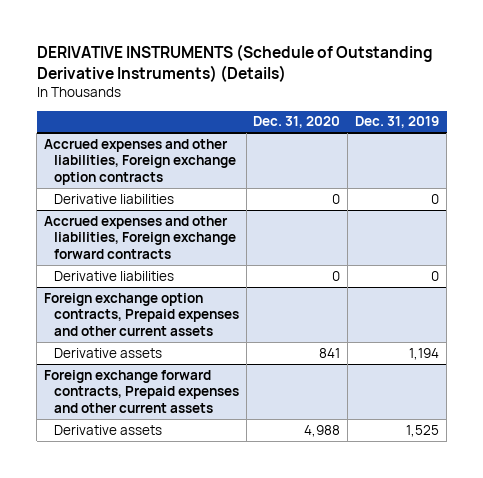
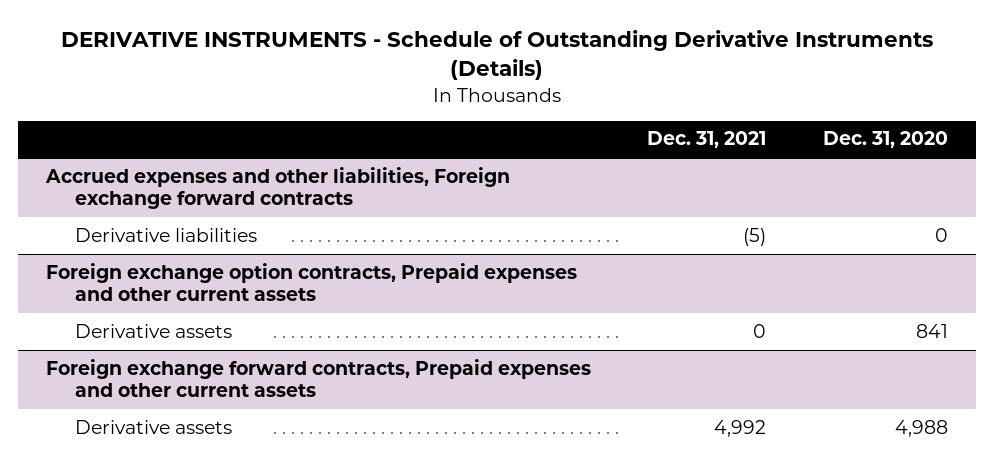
- DERIVATIVE INSTRUMENTS (Schedule of Outstanding Derivative Instruments) (Details)
+ DERIVATIVE INSTRUMENTS - Schedule of Outstanding Derivative Instruments (Details)
- | Dec. 31, 2020 | Dec. 31, 2019
+ | Dec. 31, 2021 | Dec. 31, 2020
- Accrued expenses and other liabilities, Foreign exchange option contracts
- Derivative liabilities | 0 | 0

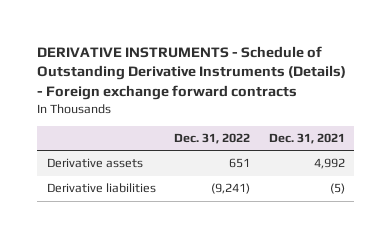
- DERIVATIVE INSTRUMENTS - Schedule of Outstanding Derivative Instruments (Details)
+ DERIVATIVE INSTRUMENTS - Schedule of Outstanding Derivative Instruments (Details) - Foreign exchange forward contracts
- | Dec. 31, 2021 | Dec. 31, 2020
+ | Dec. 31, 2022 | Dec. 31, 2021
- Accrued expenses and other liabilities, Foreign exchange forward contracts
- Derivative liabilities | (5) | 0
- Foreign exchange option contracts, Prepaid expenses and other current assets
- Derivative assets | 0 | 841
- Foreign exchange forward contracts, Prepaid expenses and other current assets
+ Derivative liabilities | (9,241) | (5)

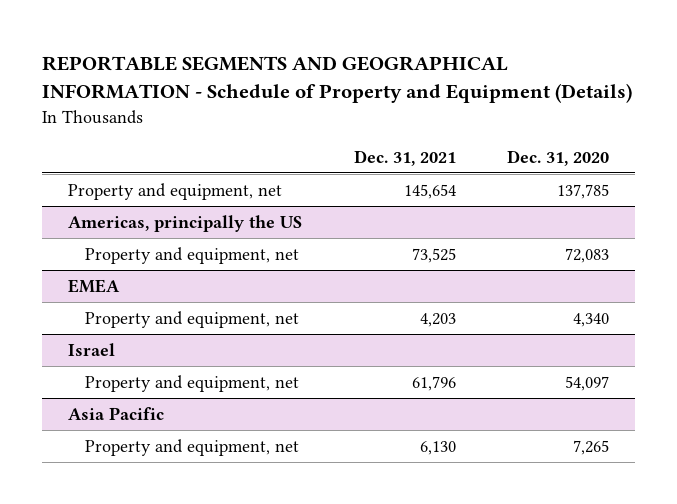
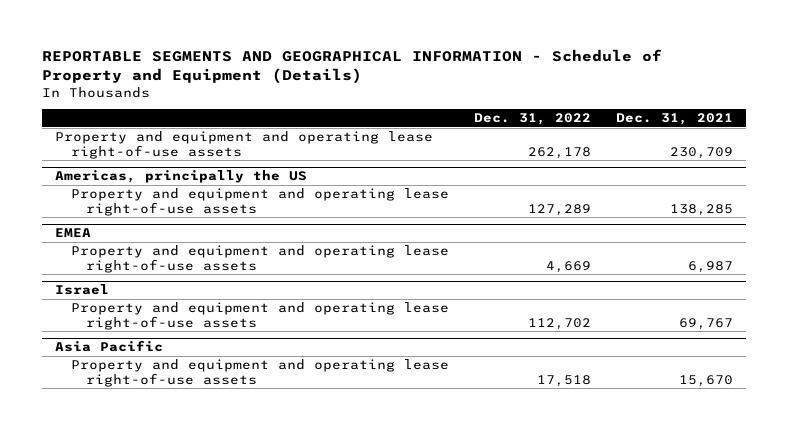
- | Dec. 31, 2021 | Dec. 31, 2020
+ | Dec. 31, 2022 | Dec. 31, 2021
- Property and equipment, net | 145,654 | 137,785
+ Property and equipment and operating lease right-of-use assets | 262,178 | 230,709
@ Americas, principally the US
- Property and equipment, net | 73,525 | 72,083
+ Property and equipment and operating lease right-of-use assets | 127,289 | 138,285
@ EMEA
- Property and equipment, net | 4,203 | 4,340
+ Property and equipment and operating lease right-of-use assets | 4,669 | 6,987
@ Israel
- Property and equipment, net | 61,796 | 54,097
+ Property and equipment and operating lease right-of-use assets | 112,702 | 69,767
@ Asia Pacific
- Property and equipment, net | 6,130 | 7,265
+ Property and equipment and operating lease right-of-use assets | 17,518 | 15,670

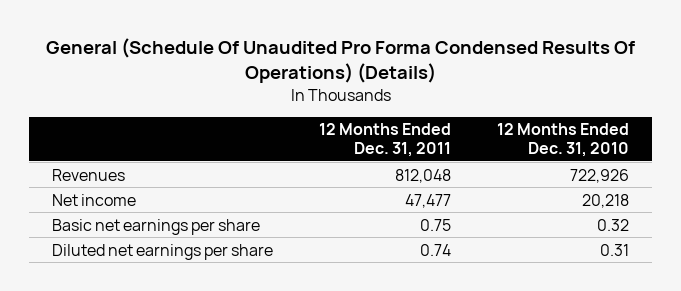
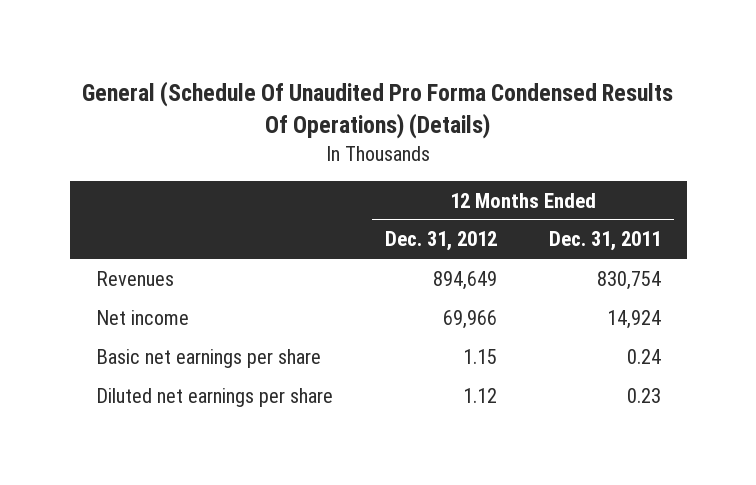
- | 12 Months Ended Dec. 31, 2011 | 12 Months Ended Dec. 31, 2010
+ | 12 Months Ended Dec. 31, 2012 | 12 Months Ended Dec. 31, 2011
- Revenues | 812,048 | 722,926
- Net income | 47,477 | 20,218
- Basic net earnings per share | 0.75 | 0.32
- Diluted net earnings per share | 0.74 | 0.31
+ Revenues | 894,649 | 830,754
+ Net income | 69,966 | 14,924
+ Basic net earnings per share | 1.15 | 0.24
+ Diluted net earnings per share | 1.12 | 0.23

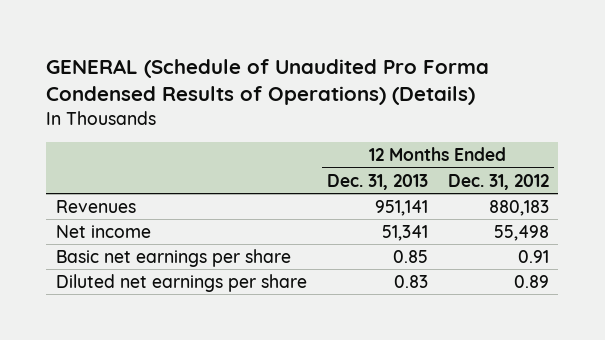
- General (Schedule Of Unaudited Pro Forma Condensed Results Of Operations) (Details)
+ GENERAL (Schedule of Unaudited Pro Forma Condensed Results of Operations) (Details)
- | 12 Months Ended Dec. 31, 2012 | 12 Months Ended Dec. 31, 2011
+ | 12 Months Ended Dec. 31, 2013 | 12 Months Ended Dec. 31, 2012
- Revenues | 894,649 | 830,754
- Net income | 69,966 | 14,924
- Basic net earnings per share | 1.15 | 0.24
- Diluted net earnings per share | 1.12 | 0.23
+ Revenues | 951,141 | 880,183
+ Net income | 51,341 | 55,498
+ Basic net earnings per share | 0.85 | 0.91
+ Diluted net earnings per share | 0.83 | 0.89

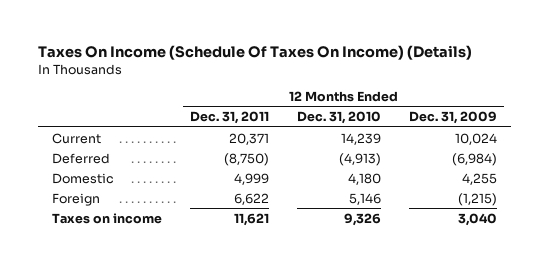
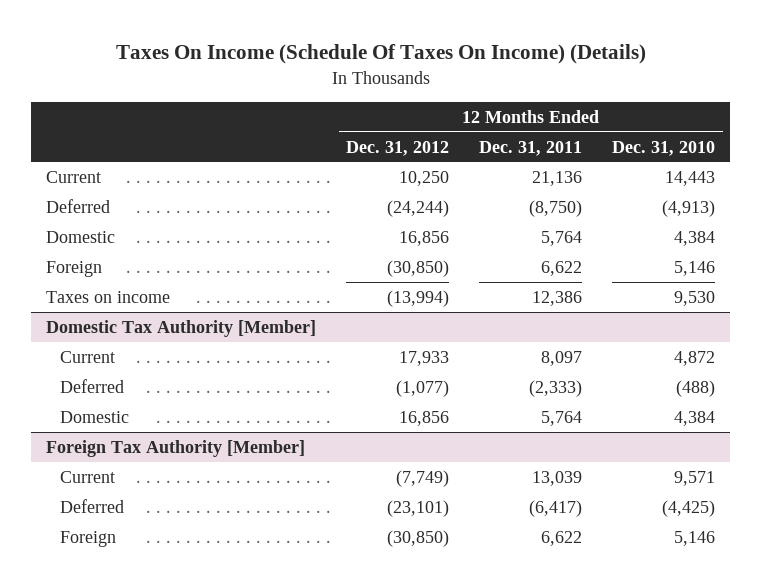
- | 12 Months Ended Dec. 31, 2011 | 12 Months Ended Dec. 31, 2010 | 12 Months Ended Dec. 31, 2009
+ | 12 Months Ended Dec. 31, 2012 | 12 Months Ended Dec. 31, 2011 | 12 Months Ended Dec. 31, 2010
- Current | 20,371 | 14,239 | 10,024
+ Current | 10,250 | 21,136 | 14,443
- Domestic | 4,999 | 4,180 | 4,255
+ Domestic | 16,856 | 5,764 | 4,384
- Taxes on income | 11,621 | 9,326 | 3,040
+ Taxes on income | (13,994) | 12,386 | 9,530
+ Domestic Tax Authority [Member]
+ Current | 17,933 | 8,097 | 4,872
+ Deferred | (1,077) | (2,333) | (488)
+ Domestic | 16,856 | 5,764 | 4,384
+ Foreign Tax Authority [Member]
+ Current | (7,749) | 13,039 | 9,571
+ Deferred | (23,101) | (6,417) | (4,425)
+ Foreign | (30,850) | 6,622 | 5,146

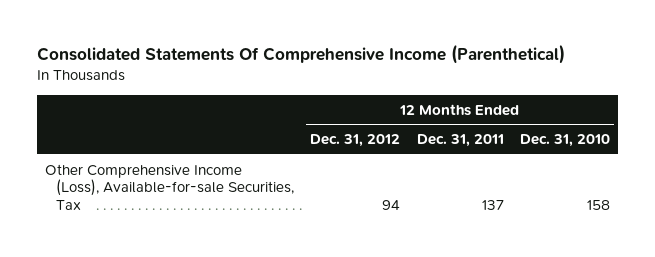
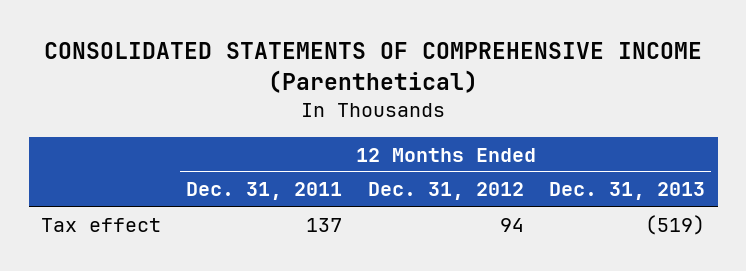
- Consolidated Statements Of Comprehensive Income (Parenthetical)
+ CONSOLIDATED STATEMENTS OF COMPREHENSIVE INCOME (Parenthetical)
- | 12 Months Ended Dec. 31, 2012 | 12 Months Ended Dec. 31, 2011 | 12 Months Ended Dec. 31, 2010
+ | 12 Months Ended Dec. 31, 2011 | 12 Months Ended Dec. 31, 2012 | 12 Months Ended Dec. 31, 2013
- Other Comprehensive Income (Loss), Available-for-sale Securities, Tax | 94 | 137 | 158
+ Tax effect | 137 | 94 | (519)

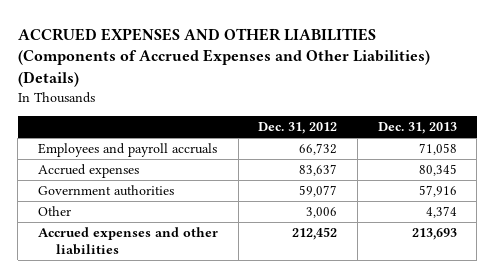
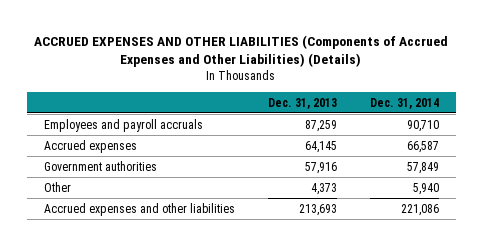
- | Dec. 31, 2012 | Dec. 31, 2013
+ | Dec. 31, 2013 | Dec. 31, 2014
- Employees and payroll accruals | 66,732 | 71,058
- Accrued expenses | 83,637 | 80,345
+ Employees and payroll accruals | 87,259 | 90,710
+ Accrued expenses | 64,145 | 66,587
- Other | 3,006 | 4,374
+ Other | 4,373 | 5,940

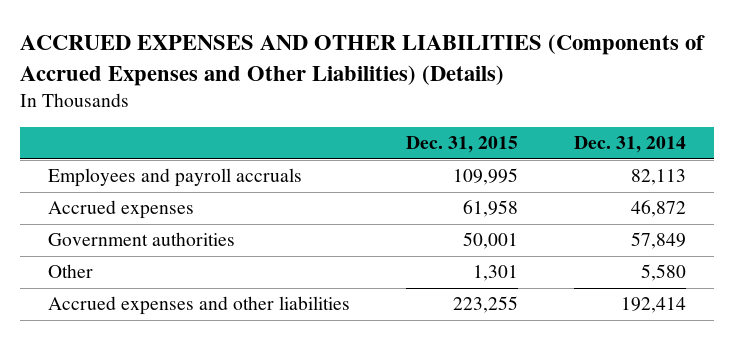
- | Dec. 31, 2013 | Dec. 31, 2014
+ | Dec. 31, 2015 | Dec. 31, 2014
- Employees and payroll accruals | 87,259 | 90,710
- Accrued expenses | 64,145 | 66,587
+ Employees and payroll accruals | 109,995 | 82,113
+ Accrued expenses | 61,958 | 46,872
- Other | 4,373 | 5,940
- Accrued expenses and other liabilities | 213,693 | 221,086
+ Other | 1,301 | 5,580
+ Accrued expenses and other liabilities | 223,255 | 192,414

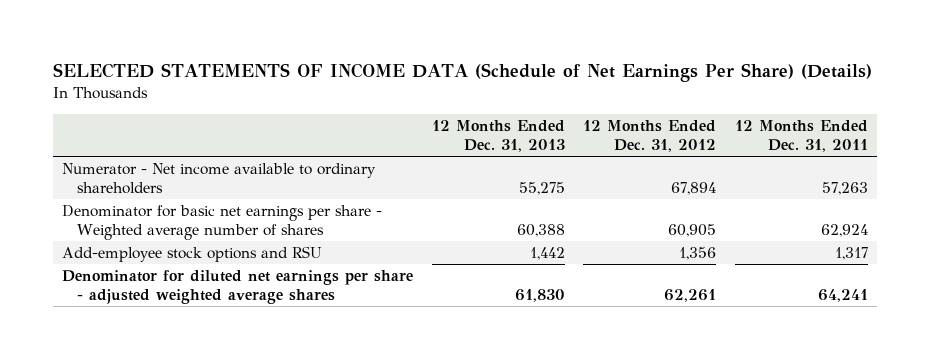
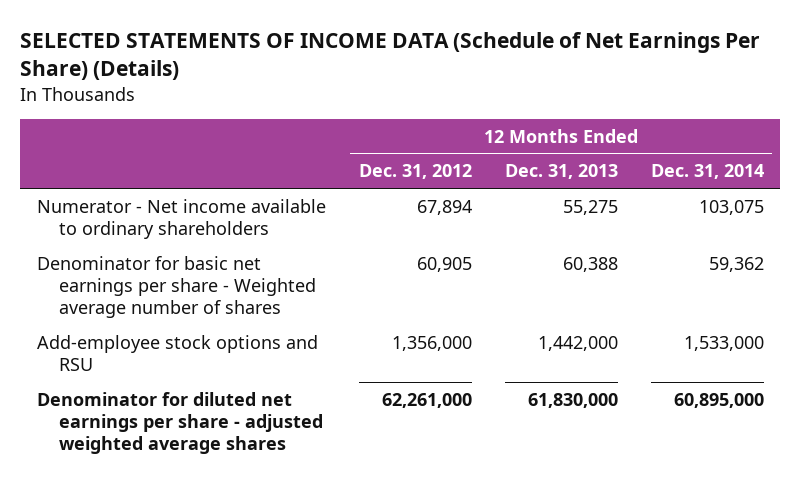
- | 12 Months Ended Dec. 31, 2013 | 12 Months Ended Dec. 31, 2012 | 12 Months Ended Dec. 31, 2011
+ | 12 Months Ended Dec. 31, 2012 | 12 Months Ended Dec. 31, 2013 | 12 Months Ended Dec. 31, 2014
- Add-employee stock options and RSU | 1,442 | 1,356 | 1,317
- Denominator for diluted net earnings per share - adjusted weighted average shares | 61,830 | 62,261 | 64,241
+ Add-employee stock options and RSU | 1,356,000 | 1,442,000 | 1,533,000
+ Denominator for diluted net earnings per share - adjusted weighted average shares | 62,261,000 | 61,830,000 | 60,895,000

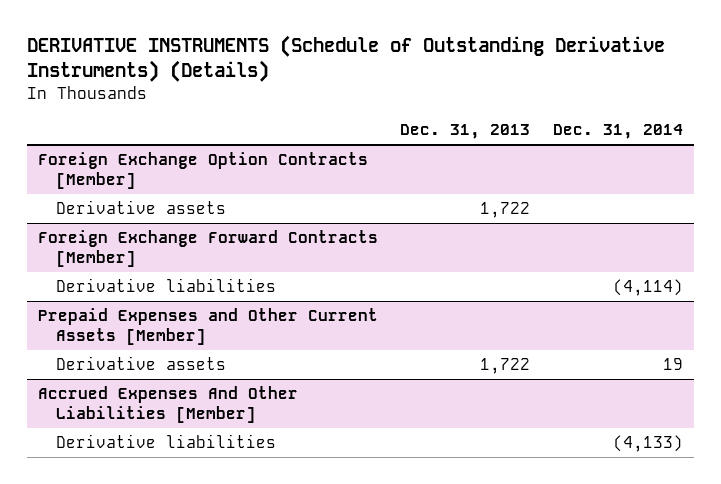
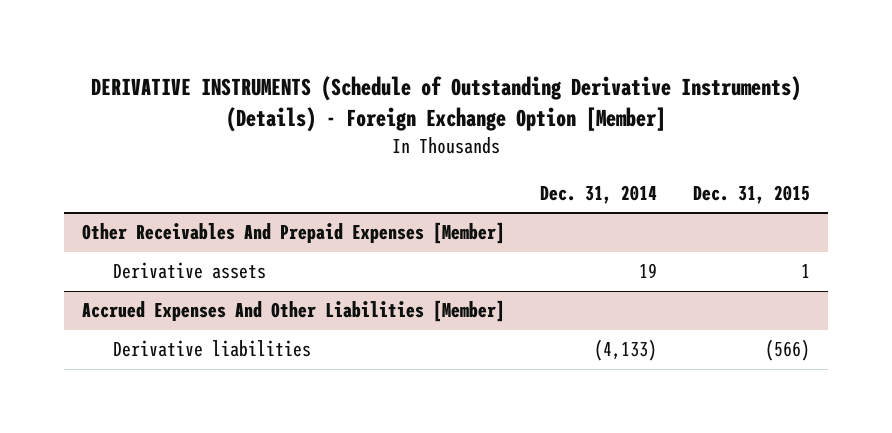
- DERIVATIVE INSTRUMENTS (Schedule of Outstanding Derivative Instruments) (Details)
+ DERIVATIVE INSTRUMENTS (Schedule of Outstanding Derivative Instruments) (Details) - Foreign Exchange Option [Member]
- | Dec. 31, 2013 | Dec. 31, 2014
+ | Dec. 31, 2014 | Dec. 31, 2015
- Foreign Exchange Option Contracts [Member]
- Derivative assets | 1,722 |
- Foreign Exchange Forward Contracts [Member]
- Derivative liabilities | | (4,114)
- Prepaid Expenses and Other Current Assets [Member]
+ Other Receivables And Prepaid Expenses [Member]

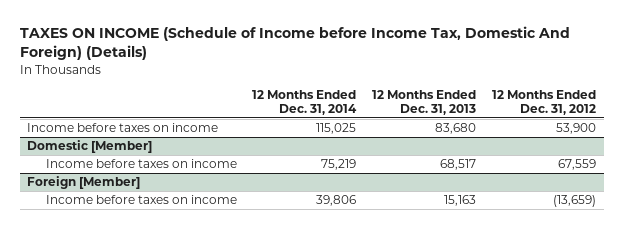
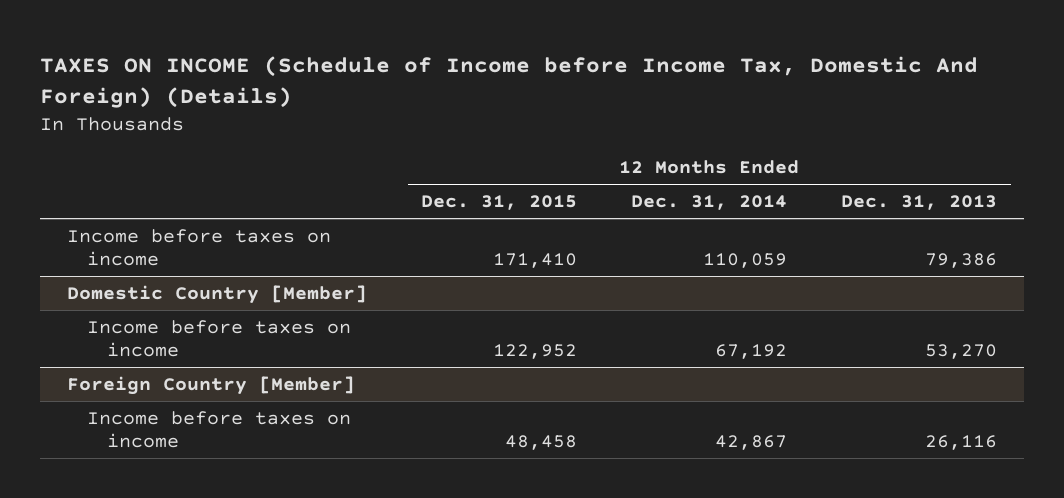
- | 12 Months Ended Dec. 31, 2014 | 12 Months Ended Dec. 31, 2013 | 12 Months Ended Dec. 31, 2012
+ | 12 Months Ended Dec. 31, 2015 | 12 Months Ended Dec. 31, 2014 | 12 Months Ended Dec. 31, 2013
- Income before taxes on income | 115,025 | 83,680 | 53,900
- Domestic [Member]
- Income before taxes on income | 75,219 | 68,517 | 67,559
- Foreign [Member]
- Income before taxes on income | 39,806 | 15,163 | (13,659)
+ Income before taxes on income | 171,410 | 110,059 | 79,386
+ Domestic Country [Member]
+ Income before taxes on income | 122,952 | 67,192 | 53,270
+ Foreign Country [Member]
+ Income before taxes on income | 48,458 | 42,867 | 26,116

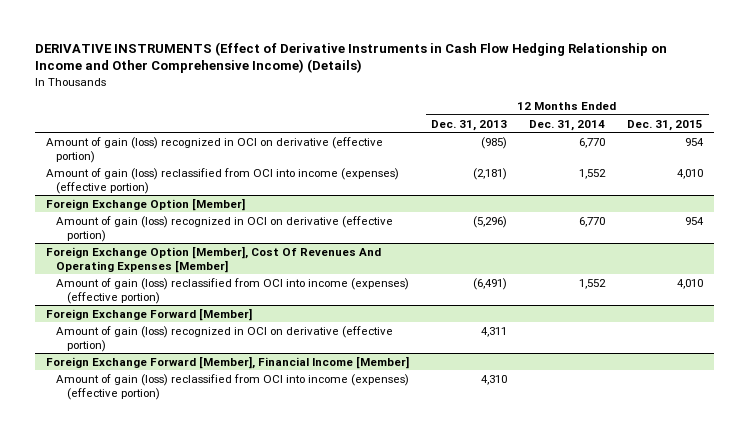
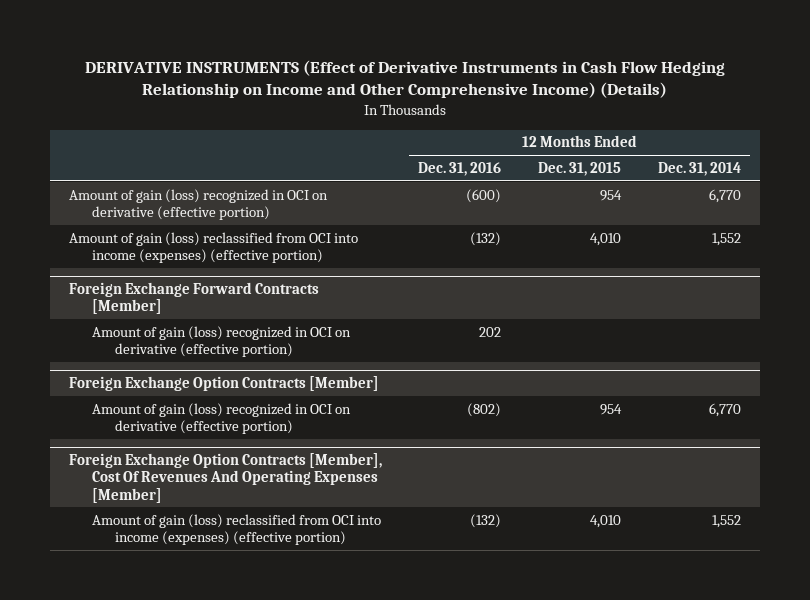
- | 12 Months Ended Dec. 31, 2013 | 12 Months Ended Dec. 31, 2014 | 12 Months Ended Dec. 31, 2015
+ | 12 Months Ended Dec. 31, 2016 | 12 Months Ended Dec. 31, 2015 | 12 Months Ended Dec. 31, 2014
- Foreign Exchange Option [Member]
+ Foreign Exchange Forward Contracts [Member]
+ Amount of gain (loss) recognized in OCI on derivative (effective portion) | 202 | |
+ Foreign Exchange Option Contracts [Member]
- Foreign Exchange Option [Member], Cost Of Revenues And Operating Expenses [Member]
+ Foreign Exchange Option Contracts [Member], Cost Of Revenues And Operating Expenses [Member]
- Foreign Exchange Forward [Member]
- Amount of gain (loss) recognized in OCI on derivative (effective portion) | 4,311 | |
- Foreign Exchange Forward [Member], Financial Income [Member]
- Amount of gain (loss) reclassified from OCI into income (expenses) (effective portion) | 4,310 | |

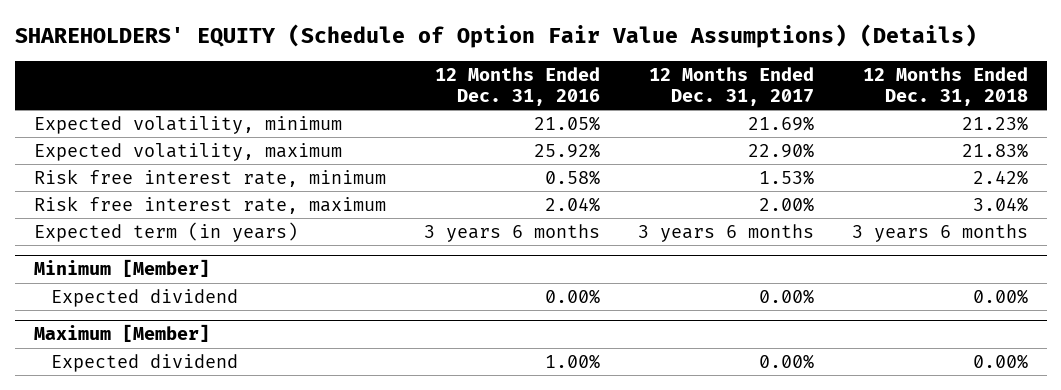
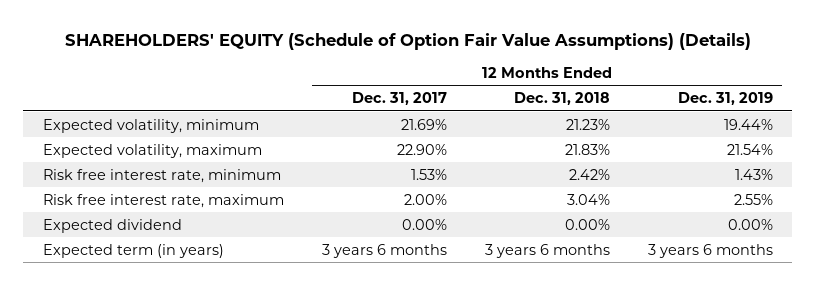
- | 12 Months Ended Dec. 31, 2016 | 12 Months Ended Dec. 31, 2017 | 12 Months Ended Dec. 31, 2018
+ | 12 Months Ended Dec. 31, 2017 | 12 Months Ended Dec. 31, 2018 | 12 Months Ended Dec. 31, 2019
- Minimum [Member]
- Maximum [Member]
- Expected dividend | 1.00% | 0.00% | 0.00%
moved down: Expected term (in years) | 3 years 6 months | 3 years 6 months | 3 years 6 months

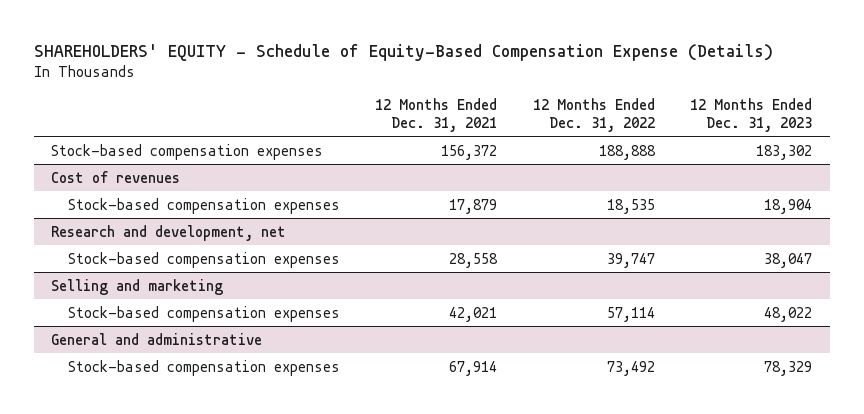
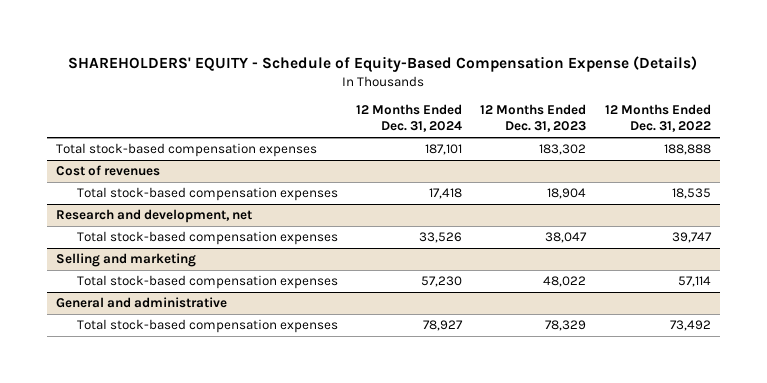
- | 12 Months Ended Dec. 31, 2021 | 12 Months Ended Dec. 31, 2022 | 12 Months Ended Dec. 31, 2023
+ | 12 Months Ended Dec. 31, 2024 | 12 Months Ended Dec. 31, 2023 | 12 Months Ended Dec. 31, 2022
- Stock-based compensation expenses | 156,372 | 188,888 | 183,302
+ Total stock-based compensation expenses | 187,101 | 183,302 | 188,888
@ Cost of revenues
- Stock-based compensation expenses | 17,879 | 18,535 | 18,904
+ Total stock-based compensation expenses | 17,418 | 18,904 | 18,535
@ Research and development, net
- Stock-based compensation expenses | 28,558 | 39,747 | 38,047
+ Total stock-based compensation expenses | 33,526 | 38,047 | 39,747
@ Selling and marketing
- Stock-based compensation expenses | 42,021 | 57,114 | 48,022
+ Total stock-based compensation expenses | 57,230 | 48,022 | 57,114
@ General and administrative
- Stock-based compensation expenses | 67,914 | 73,492 | 78,329
+ Total stock-based compensation expenses | 78,927 | 78,329 | 73,492

